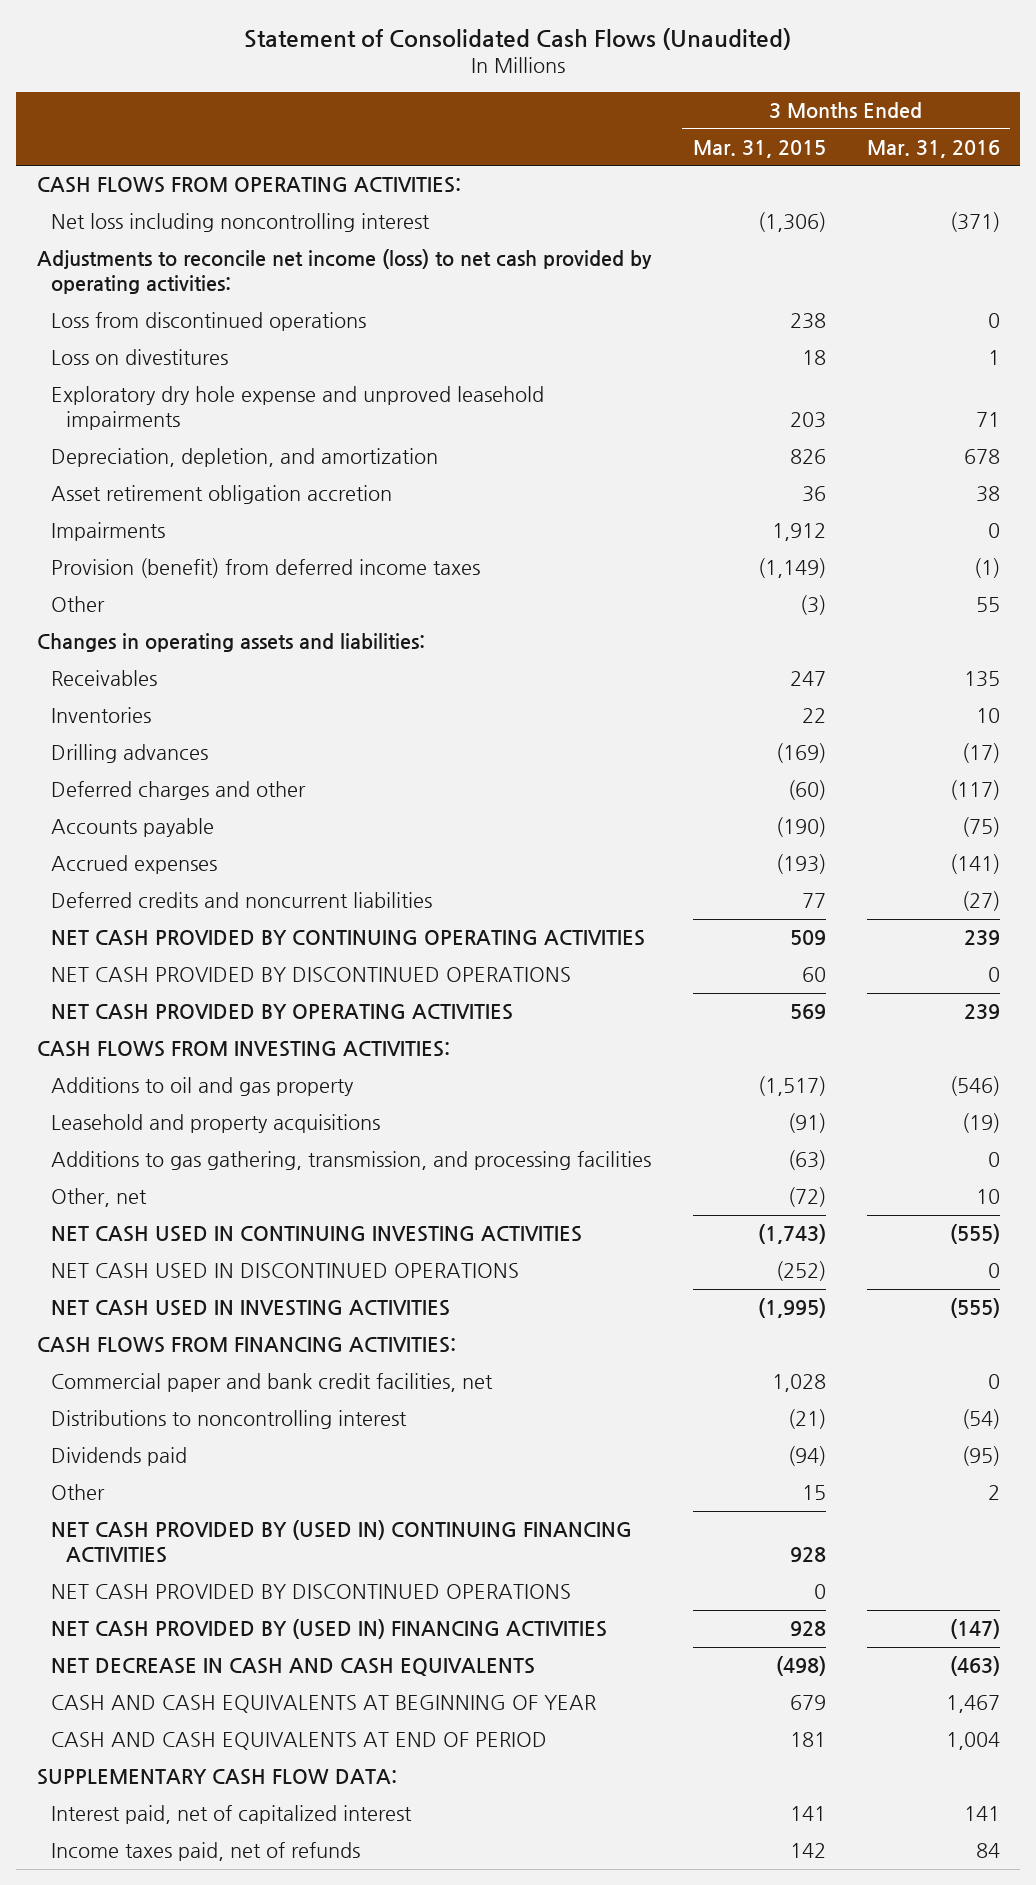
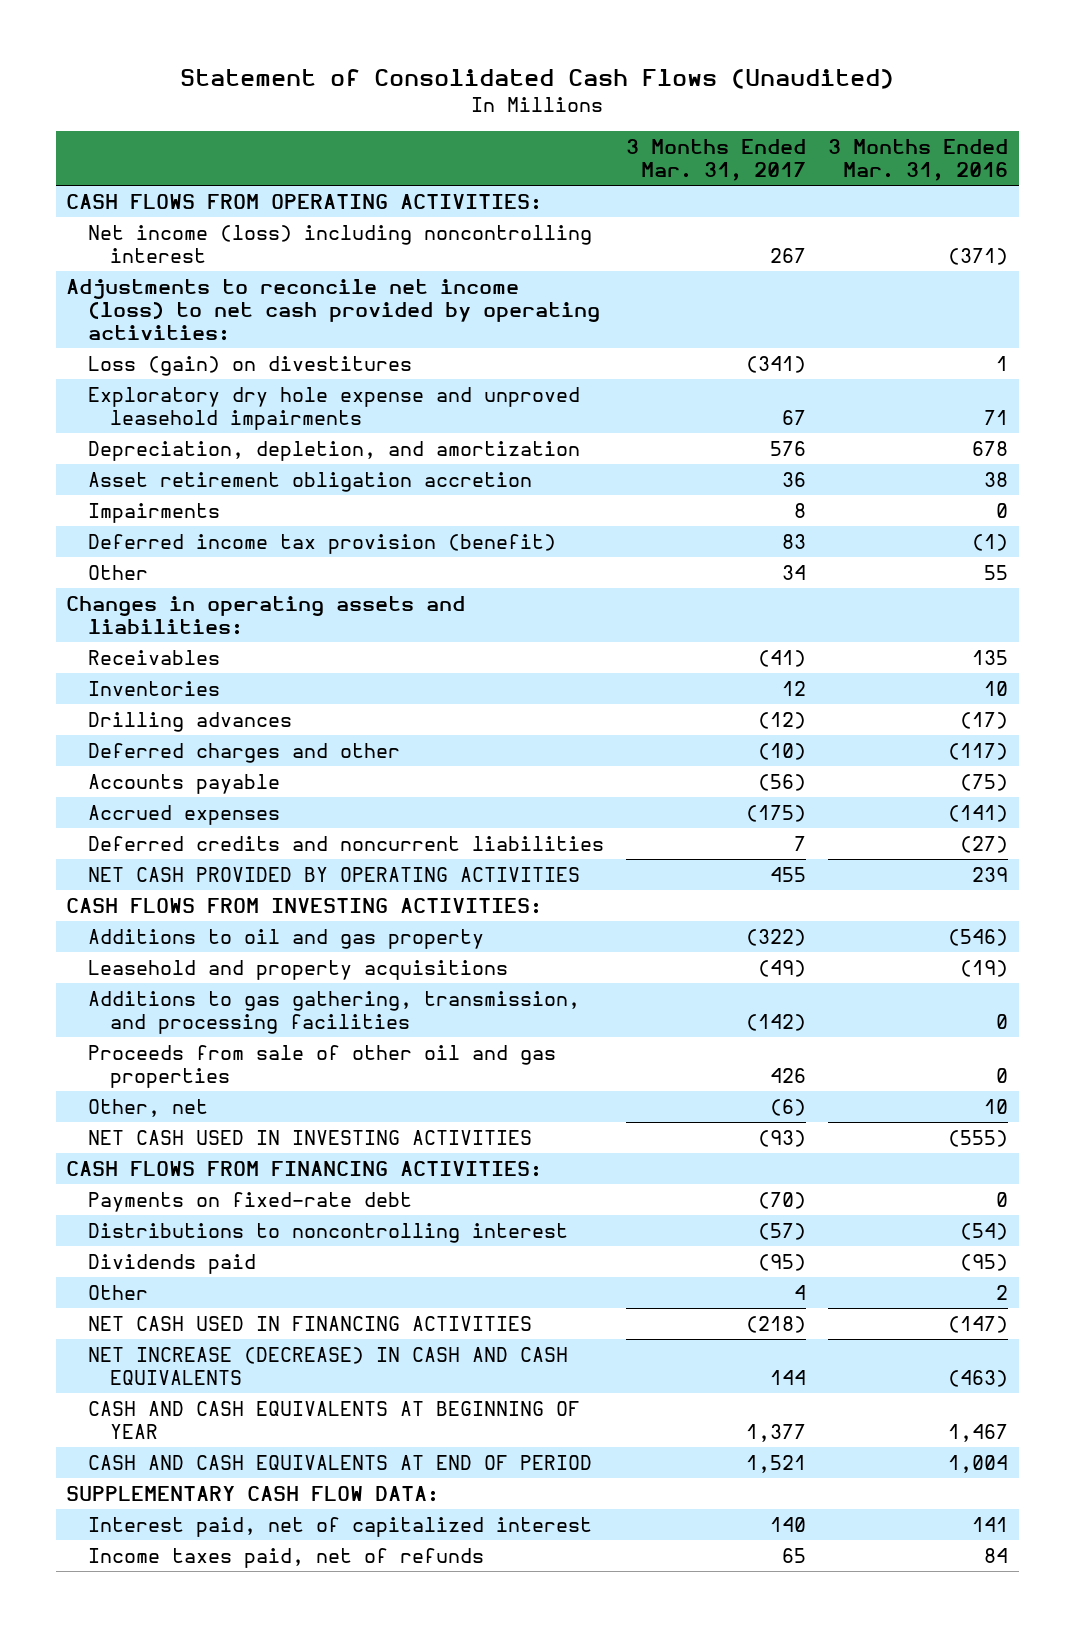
- | 3 Months Ended Mar. 31, 2015 | 3 Months Ended Mar. 31, 2016
+ | 3 Months Ended Mar. 31, 2017 | 3 Months Ended Mar. 31, 2016
- Net loss including noncontrolling interest | (1,306) | (371)
+ Net income (loss) including noncontrolling interest | 267 | (371)
- Loss from discontinued operations | 238 | 0
- Loss on divestitures | 18 | 1
+ Loss (gain) on divestitures | (341) | 1
- Provision (benefit) from deferred income taxes | (1,149) | (1)
+ Deferred income tax provision (benefit) | 83 | (1)
- NET CASH PROVIDED BY CONTINUING OPERATING ACTIVITIES | 509 | 239
- NET CASH PROVIDED BY DISCONTINUED OPERATIONS | 60 | 0
+ Proceeds from sale of other oil and gas properties | 426 | 0
- NET CASH USED IN CONTINUING INVESTING ACTIVITIES | (1,743) | (555)
- NET CASH USED IN DISCONTINUED OPERATIONS | (252) | 0
- Commercial paper and bank credit facilities, net | 1,028 | 0
+ Payments on fixed-rate debt | (70) | 0
- NET CASH PROVIDED BY (USED IN) CONTINUING FINANCING ACTIVITIES | 928 |
- NET CASH PROVIDED BY DISCONTINUED OPERATIONS | 0 |
- NET CASH PROVIDED BY (USED IN) FINANCING ACTIVITIES | 928 | (147)
- NET DECREASE IN CASH AND CASH EQUIVALENTS | (498) | (463)
+ NET CASH USED IN FINANCING ACTIVITIES | (218) | (147)
+ NET INCREASE (DECREASE) IN CASH AND CASH EQUIVALENTS | 144 | (463)

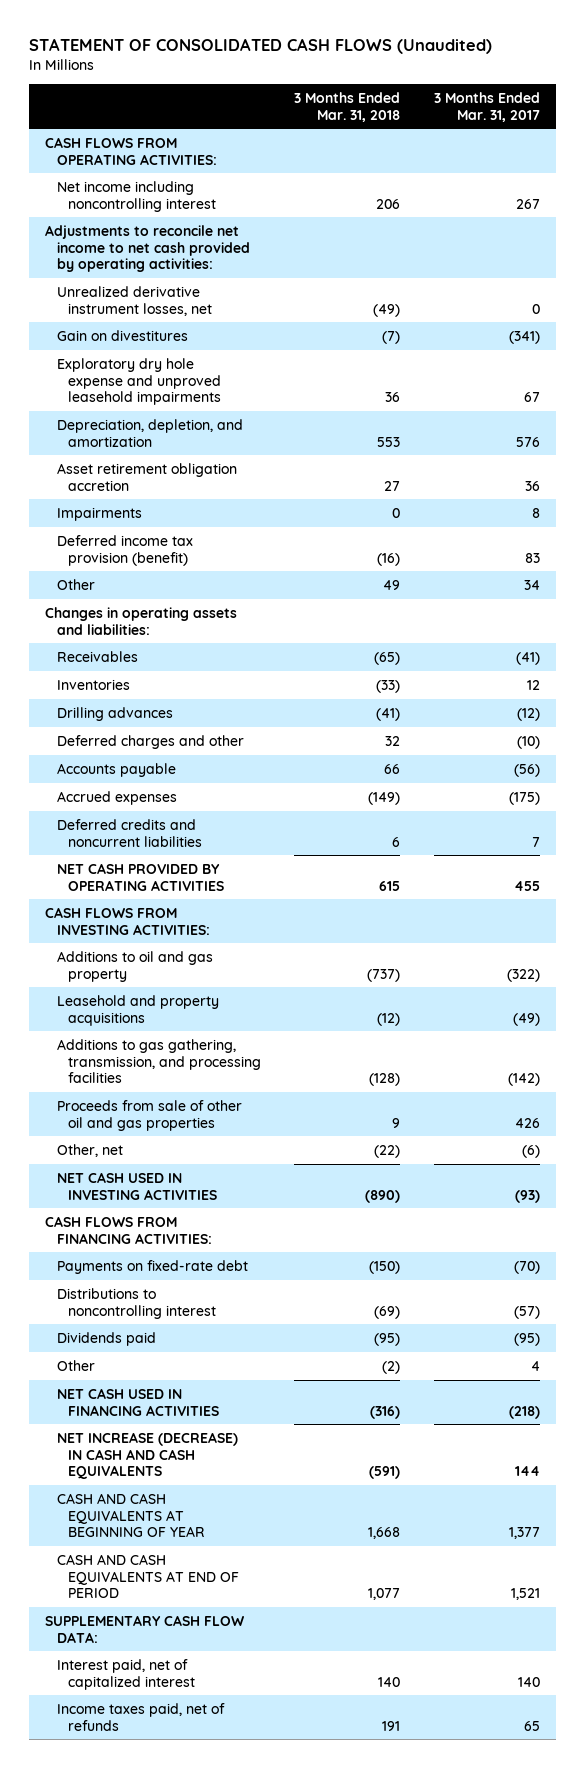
- Statement of Consolidated Cash Flows (Unaudited)
+ STATEMENT OF CONSOLIDATED CASH FLOWS (Unaudited)
- | 3 Months Ended Mar. 31, 2017 | 3 Months Ended Mar. 31, 2016
+ | 3 Months Ended Mar. 31, 2018 | 3 Months Ended Mar. 31, 2017
- Net income (loss) including noncontrolling interest | 267 | (371)
- Adjustments to reconcile net income (loss) to net cash provided by operating activities:
- Loss (gain) on divestitures | (341) | 1
+ Net income including noncontrolling interest | 206 | 267
+ Adjustments to reconcile net income to net cash provided by operating activities:
+ Unrealized derivative instrument losses, net | (49) | 0
+ Gain on divestitures | (7) | (341)

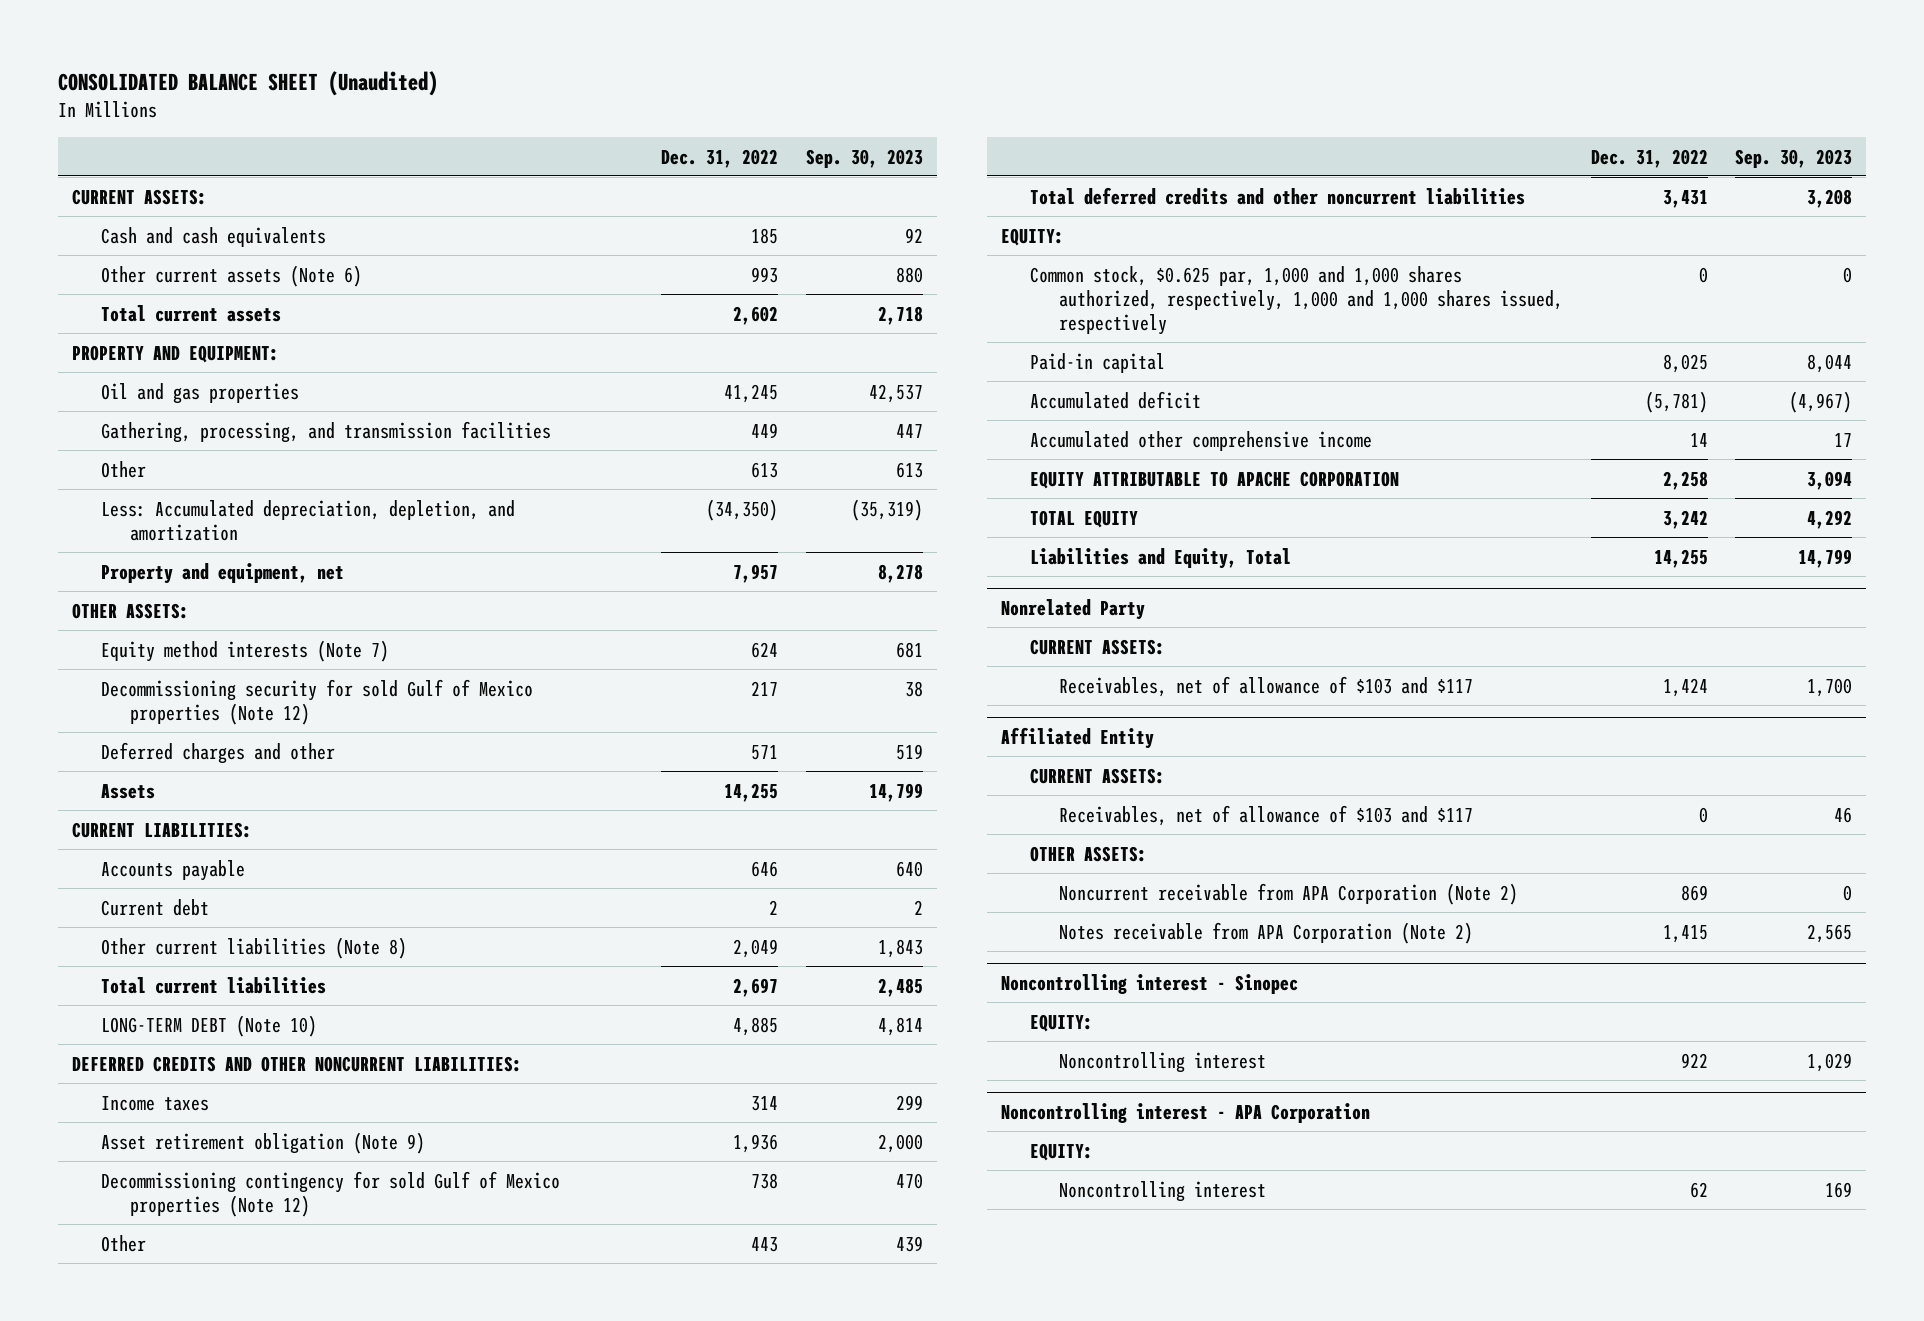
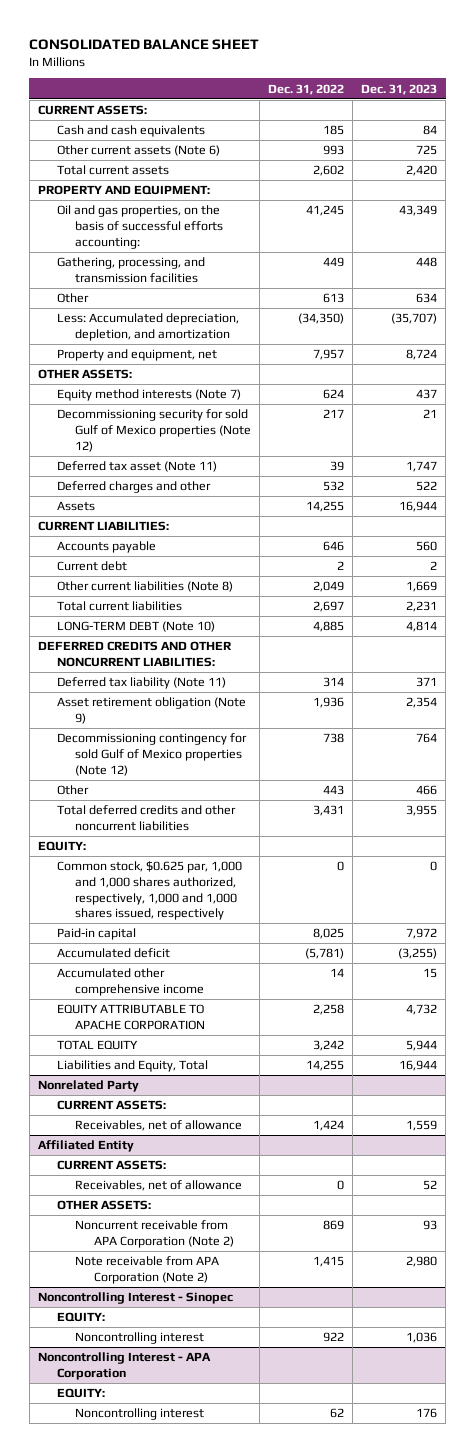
- CONSOLIDATED BALANCE SHEET (Unaudited)
+ CONSOLIDATED BALANCE SHEET
- | Dec. 31, 2022 | Sep. 30, 2023
+ | Dec. 31, 2022 | Dec. 31, 2023
- Oil and gas properties | 41,245 | 42,537
+ Oil and gas properties, on the basis of successful efforts accounting: | 41,245 | 43,349
- Deferred charges and other | 571 | 519
+ Deferred tax asset (Note 11) | 39 | 1,747
+ Deferred charges and other | 532 | 522
- Income taxes | 314 | 299
+ Deferred tax liability (Note 11) | 314 | 371
@ Nonrelated Party
- Receivables, net of allowance of $103 and $117 | 1,424 | 1,700
+ Receivables, net of allowance | 1,424 | 1,559
@ Affiliated Entity
- Receivables, net of allowance of $103 and $117 | 0 | 46
+ Receivables, net of allowance | 0 | 52
- Notes receivable from APA Corporation (Note 2) | 1,415 | 2,565
- Noncontrolling interest - Sinopec
@ Affiliated Entity
+ Note receivable from APA Corporation (Note 2) | 1,415 | 2,980
+ Noncontrolling Interest - Sinopec
- Noncontrolling interest - APA Corporation
+ Noncontrolling Interest - APA Corporation

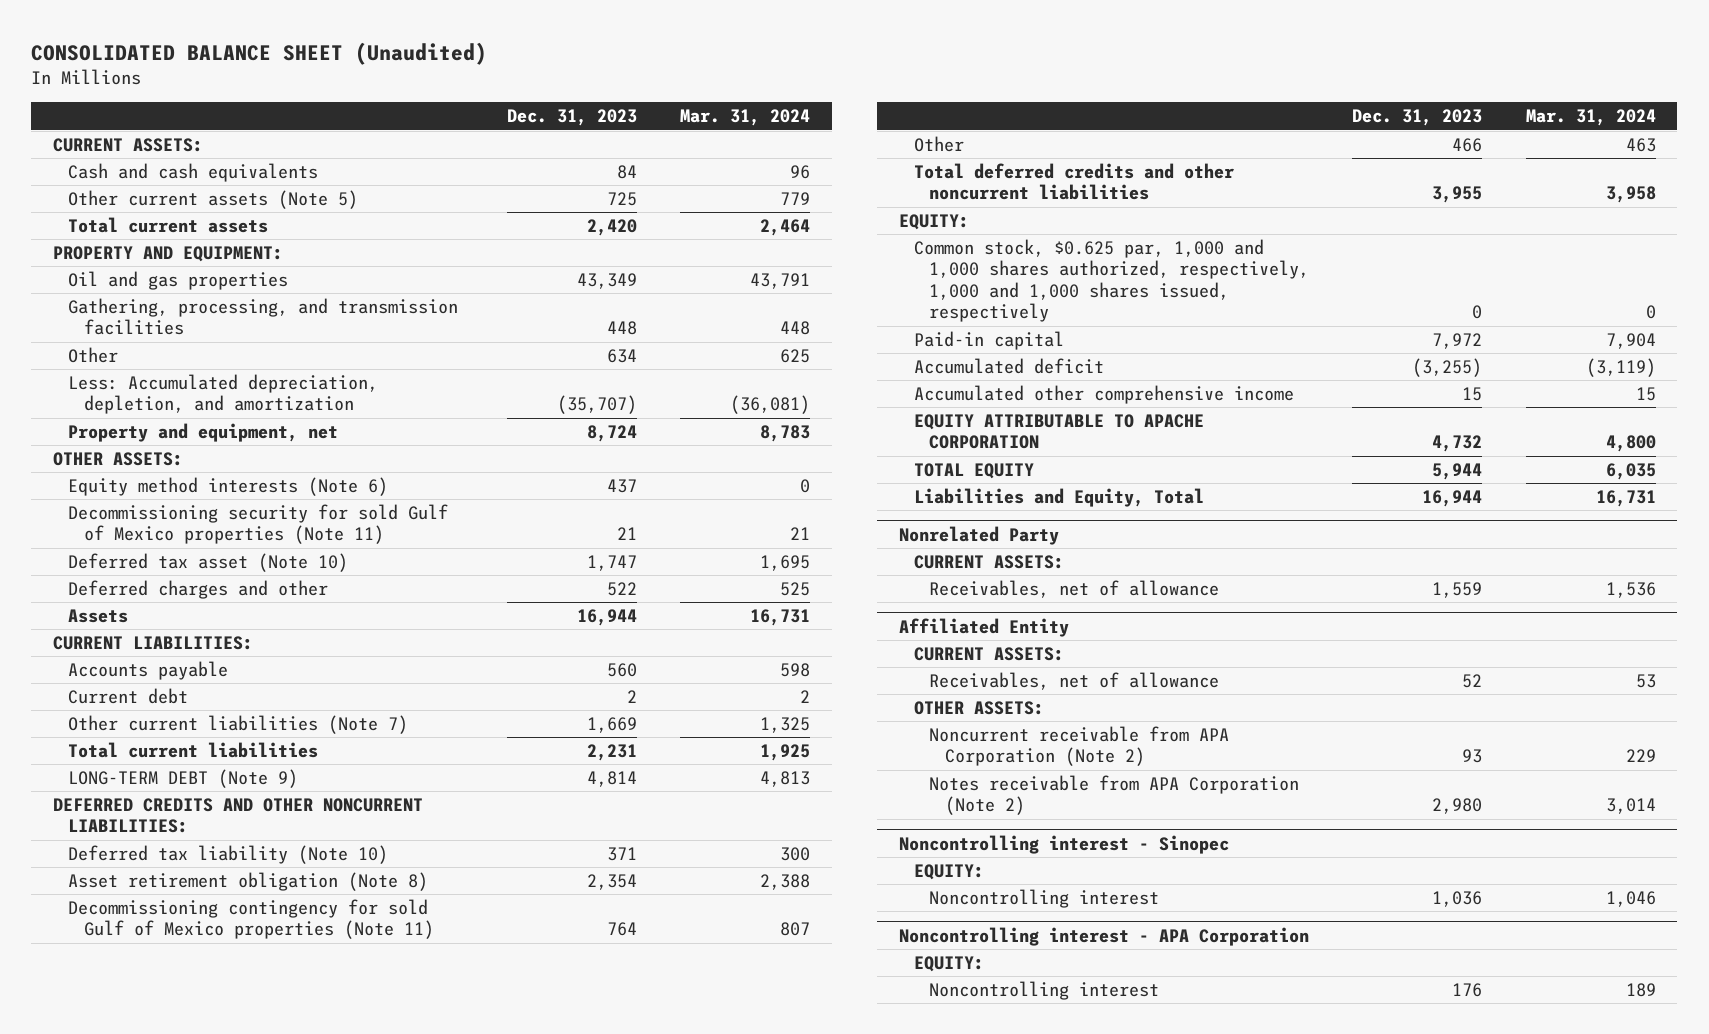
- CONSOLIDATED BALANCE SHEET
+ CONSOLIDATED BALANCE SHEET (Unaudited)
- | Dec. 31, 2022 | Dec. 31, 2023
+ | Dec. 31, 2023 | Mar. 31, 2024
- Other current assets (Note 6) | 993 | 725
+ Other current assets (Note 5) | 725 | 779
- Oil and gas properties, on the basis of successful efforts accounting: | 41,245 | 43,349
+ Oil and gas properties | 43,349 | 43,791
- Equity method interests (Note 7) | 624 | 437
- Decommissioning security for sold Gulf of Mexico properties (Note 12) | 217 | 21
- Deferred tax asset (Note 11) | 39 | 1,747
+ Equity method interests (Note 6) | 437 | 0
+ Decommissioning security for sold Gulf of Mexico properties (Note 11) | 21 | 21
+ Deferred tax asset (Note 10) | 1,747 | 1,695
- Other current liabilities (Note 8) | 2,049 | 1,669
+ Other current liabilities (Note 7) | 1,669 | 1,325
- LONG-TERM DEBT (Note 10) | 4,885 | 4,814
+ LONG-TERM DEBT (Note 9) | 4,814 | 4,813
- Deferred tax liability (Note 11) | 314 | 371
- Asset retirement obligation (Note 9) | 1,936 | 2,354
- Decommissioning contingency for sold Gulf of Mexico properties (Note 12) | 738 | 764
+ Deferred tax liability (Note 10) | 371 | 300
+ Asset retirement obligation (Note 8) | 2,354 | 2,388
+ Decommissioning contingency for sold Gulf of Mexico properties (Note 11) | 764 | 807
@ Affiliated Entity
- Note receivable from APA Corporation (Note 2) | 1,415 | 2,980
- Noncontrolling Interest - Sinopec
@ Affiliated Entity
+ Notes receivable from APA Corporation (Note 2) | 2,980 | 3,014
+ Noncontrolling interest - Sinopec
- Noncontrolling Interest - APA Corporation
+ Noncontrolling interest - APA Corporation

